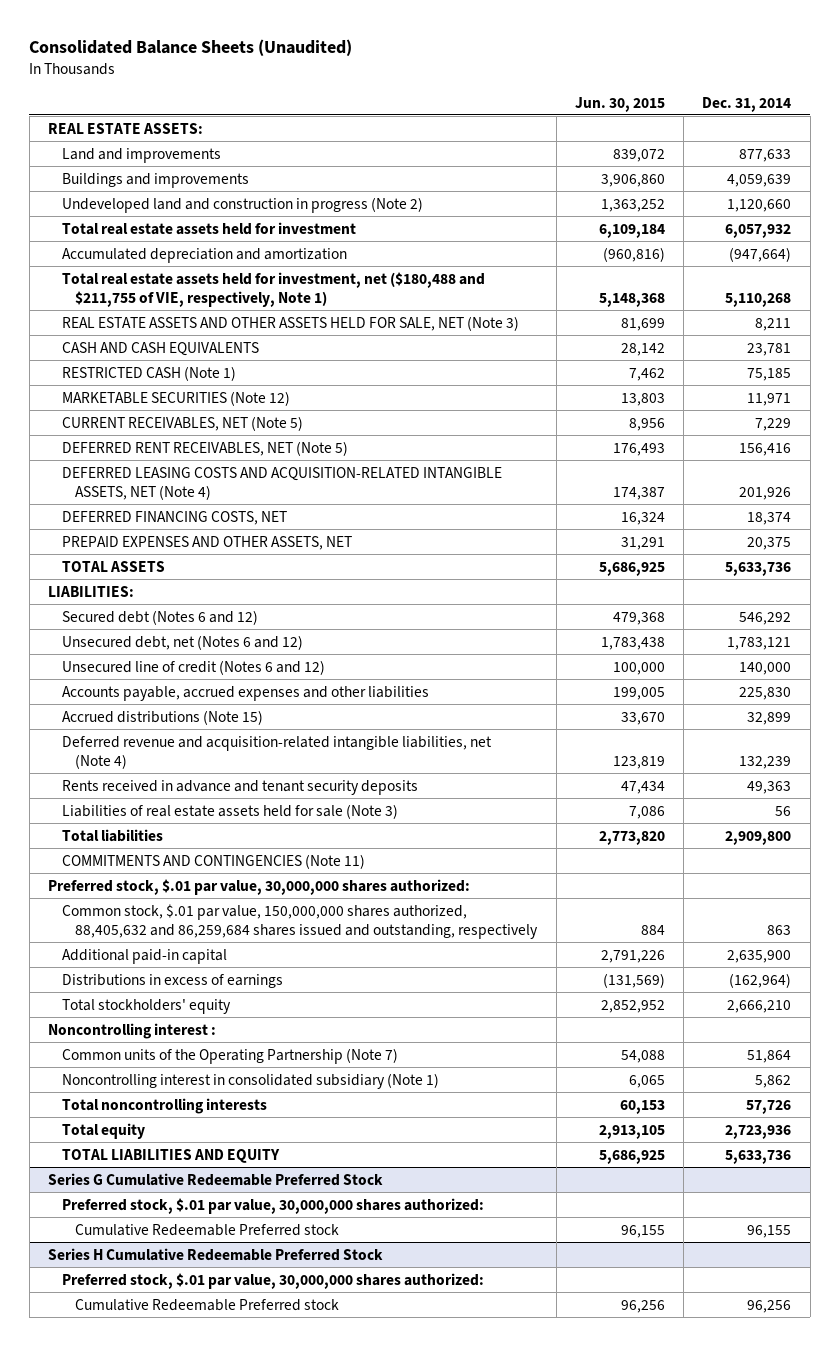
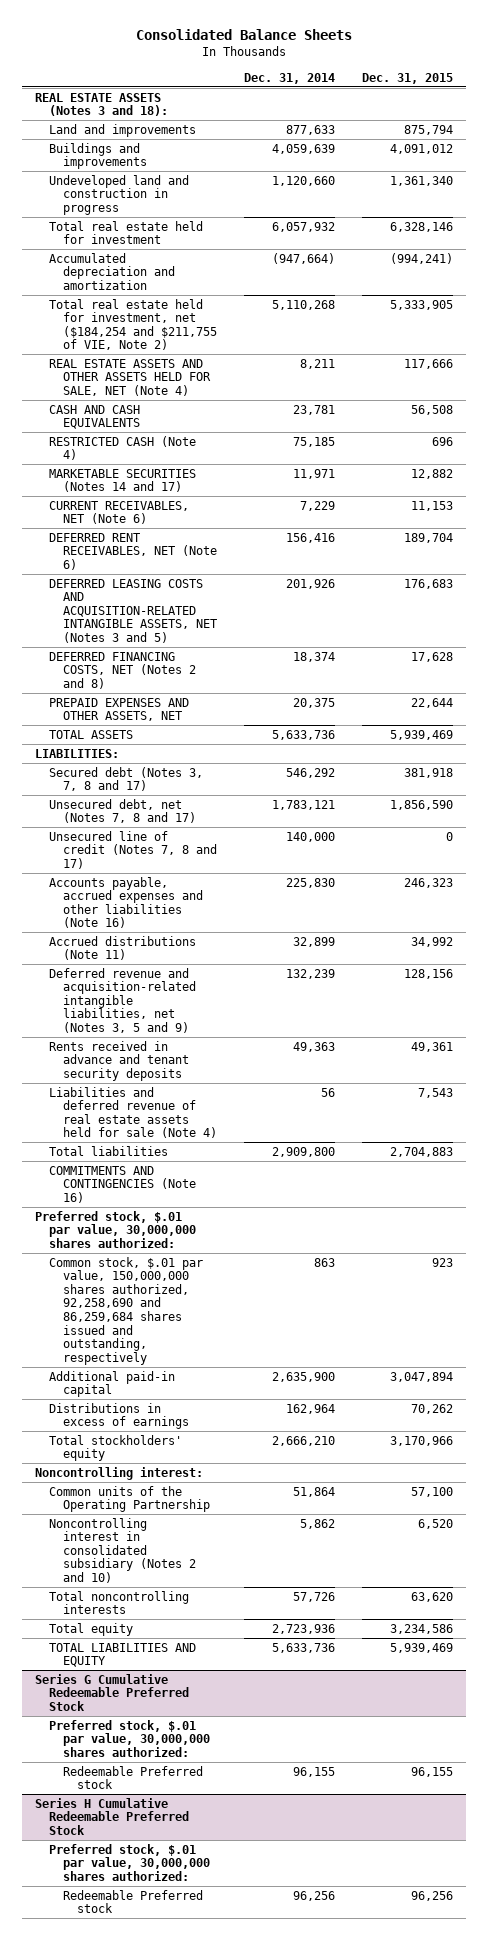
- Consolidated Balance Sheets (Unaudited)
+ Consolidated Balance Sheets
- | Jun. 30, 2015 | Dec. 31, 2014
+ | Dec. 31, 2014 | Dec. 31, 2015
- REAL ESTATE ASSETS:
+ REAL ESTATE ASSETS (Notes 3 and 18):
- Undeveloped land and construction in progress (Note 2) | 1,363,252 | 1,120,660
- Total real estate assets held for investment | 6,109,184 | 6,057,932
+ Undeveloped land and construction in progress | 1,120,660 | 1,361,340
+ Total real estate held for investment | 6,057,932 | 6,328,146
- Total real estate assets held for investment, net ($180,488 and $211,755 of VIE, respectively, Note 1) | 5,148,368 | 5,110,268
- REAL ESTATE ASSETS AND OTHER ASSETS HELD FOR SALE, NET (Note 3) | 81,699 | 8,211
+ Total real estate held for investment, net ($184,254 and $211,755 of VIE, Note 2) | 5,110,268 | 5,333,905
+ REAL ESTATE ASSETS AND OTHER ASSETS HELD FOR SALE, NET (Note 4) | 8,211 | 117,666
- RESTRICTED CASH (Note 1) | 7,462 | 75,185
- MARKETABLE SECURITIES (Note 12) | 13,803 | 11,971
- CURRENT RECEIVABLES, NET (Note 5) | 8,956 | 7,229
- DEFERRED RENT RECEIVABLES, NET (Note 5) | 176,493 | 156,416
- DEFERRED LEASING COSTS AND ACQUISITION-RELATED INTANGIBLE ASSETS, NET (Note 4) | 174,387 | 201,926
- DEFERRED FINANCING COSTS, NET | 16,324 | 18,374
+ RESTRICTED CASH (Note 4) | 75,185 | 696
+ MARKETABLE SECURITIES (Notes 14 and 17) | 11,971 | 12,882
+ CURRENT RECEIVABLES, NET (Note 6) | 7,229 | 11,153
+ DEFERRED RENT RECEIVABLES, NET (Note 6) | 156,416 | 189,704
+ DEFERRED LEASING COSTS AND ACQUISITION-RELATED INTANGIBLE ASSETS, NET (Notes 3 and 5) | 201,926 | 176,683
+ DEFERRED FINANCING COSTS, NET (Notes 2 and 8) | 18,374 | 17,628
- Secured debt (Notes 6 and 12) | 479,368 | 546,292
- Unsecured debt, net (Notes 6 and 12) | 1,783,438 | 1,783,121
- Unsecured line of credit (Notes 6 and 12) | 100,000 | 140,000
- Accounts payable, accrued expenses and other liabilities | 199,005 | 225,830
- Accrued distributions (Note 15) | 33,670 | 32,899
- Deferred revenue and acquisition-related intangible liabilities, net (Note 4) | 123,819 | 132,239
+ Secured debt (Notes 3, 7, 8 and 17) | 546,292 | 381,918
+ Unsecured debt, net (Notes 7, 8 and 17) | 1,783,121 | 1,856,590
+ Unsecured line of credit (Notes 7, 8 and 17) | 140,000 | 0
+ Accounts payable, accrued expenses and other liabilities (Note 16) | 225,830 | 246,323
+ Accrued distributions (Note 11) | 32,899 | 34,992
+ Deferred revenue and acquisition-related intangible liabilities, net (Notes 3, 5 and 9) | 132,239 | 128,156
- Liabilities of real estate assets held for sale (Note 3) | 7,086 | 56
+ Liabilities and deferred revenue of real estate assets held for sale (Note 4) | 56 | 7,543
- COMMITMENTS AND CONTINGENCIES (Note 11)
+ COMMITMENTS AND CONTINGENCIES (Note 16)
- Common stock, $.01 par value, 150,000,000 shares authorized, 88,405,632 and 86,259,684 shares issued and outstanding, respectively | 884 | 863
+ Common stock, $.01 par value, 150,000,000 shares authorized, 92,258,690 and 86,259,684 shares issued and outstanding, respectively | 863 | 923
- Distributions in excess of earnings | (131,569) | (162,964)
+ Distributions in excess of earnings | 162,964 | 70,262
- Noncontrolling interest :
- Common units of the Operating Partnership (Note 7) | 54,088 | 51,864
- Noncontrolling interest in consolidated subsidiary (Note 1) | 6,065 | 5,862
+ Noncontrolling interest:
+ Common units of the Operating Partnership | 51,864 | 57,100
+ Noncontrolling interest in consolidated subsidiary (Notes 2 and 10) | 5,862 | 6,520
@ Series G Cumulative Redeemable Preferred Stock
- Cumulative Redeemable Preferred stock | 96,155 | 96,155
+ Redeemable Preferred stock | 96,155 | 96,155
@ Series H Cumulative Redeemable Preferred Stock
- Cumulative Redeemable Preferred stock | 96,256 | 96,256
+ Redeemable Preferred stock | 96,256 | 96,256

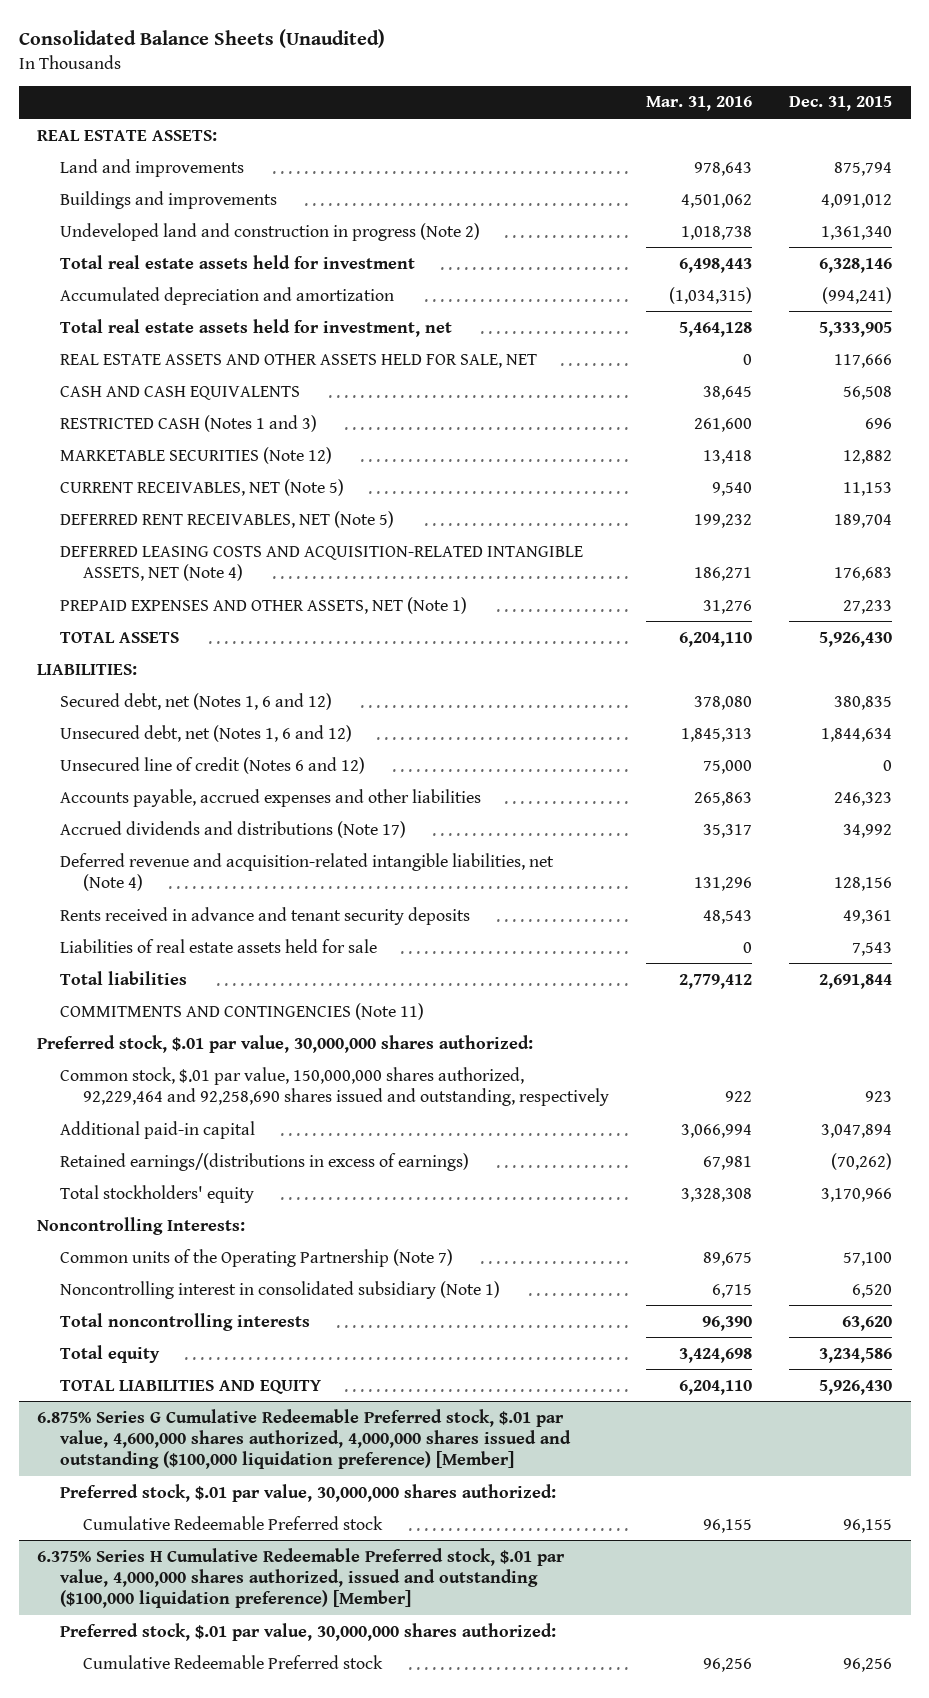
- Consolidated Balance Sheets
+ Consolidated Balance Sheets (Unaudited)
- | Dec. 31, 2014 | Dec. 31, 2015
+ | Mar. 31, 2016 | Dec. 31, 2015
- REAL ESTATE ASSETS (Notes 3 and 18):
+ REAL ESTATE ASSETS:
- Undeveloped land and construction in progress | 1,120,660 | 1,361,340
- Total real estate held for investment | 6,057,932 | 6,328,146
+ Undeveloped land and construction in progress (Note 2) | 1,018,738 | 1,361,340
+ Total real estate assets held for investment | 6,498,443 | 6,328,146
- Total real estate held for investment, net ($184,254 and $211,755 of VIE, Note 2) | 5,110,268 | 5,333,905
- REAL ESTATE ASSETS AND OTHER ASSETS HELD FOR SALE, NET (Note 4) | 8,211 | 117,666
+ Total real estate assets held for investment, net | 5,464,128 | 5,333,905
+ REAL ESTATE ASSETS AND OTHER ASSETS HELD FOR SALE, NET | 0 | 117,666
- RESTRICTED CASH (Note 4) | 75,185 | 696
- MARKETABLE SECURITIES (Notes 14 and 17) | 11,971 | 12,882
- CURRENT RECEIVABLES, NET (Note 6) | 7,229 | 11,153
- DEFERRED RENT RECEIVABLES, NET (Note 6) | 156,416 | 189,704
- DEFERRED LEASING COSTS AND ACQUISITION-RELATED INTANGIBLE ASSETS, NET (Notes 3 and 5) | 201,926 | 176,683
- DEFERRED FINANCING COSTS, NET (Notes 2 and 8) | 18,374 | 17,628
- PREPAID EXPENSES AND OTHER ASSETS, NET | 20,375 | 22,644
- TOTAL ASSETS | 5,633,736 | 5,939,469
+ RESTRICTED CASH (Notes 1 and 3) | 261,600 | 696
+ MARKETABLE SECURITIES (Note 12) | 13,418 | 12,882
+ CURRENT RECEIVABLES, NET (Note 5) | 9,540 | 11,153
+ DEFERRED RENT RECEIVABLES, NET (Note 5) | 199,232 | 189,704
+ DEFERRED LEASING COSTS AND ACQUISITION-RELATED INTANGIBLE ASSETS, NET (Note 4) | 186,271 | 176,683
+ PREPAID EXPENSES AND OTHER ASSETS, NET (Note 1) | 31,276 | 27,233
+ TOTAL ASSETS | 6,204,110 | 5,926,430
- Secured debt (Notes 3, 7, 8 and 17) | 546,292 | 381,918
- Unsecured debt, net (Notes 7, 8 and 17) | 1,783,121 | 1,856,590
- Unsecured line of credit (Notes 7, 8 and 17) | 140,000 | 0
- Accounts payable, accrued expenses and other liabilities (Note 16) | 225,830 | 246,323
- Accrued distributions (Note 11) | 32,899 | 34,992
- Deferred revenue and acquisition-related intangible liabilities, net (Notes 3, 5 and 9) | 132,239 | 128,156
+ Secured debt, net (Notes 1, 6 and 12) | 378,080 | 380,835
+ Unsecured debt, net (Notes 1, 6 and 12) | 1,845,313 | 1,844,634
+ Unsecured line of credit (Notes 6 and 12) | 75,000 | 0
+ Accounts payable, accrued expenses and other liabilities | 265,863 | 246,323
+ Accrued dividends and distributions (Note 17) | 35,317 | 34,992
+ Deferred revenue and acquisition-related intangible liabilities, net (Note 4) | 131,296 | 128,156
- Liabilities and deferred revenue of real estate assets held for sale (Note 4) | 56 | 7,543
- Total liabilities | 2,909,800 | 2,704,883
- COMMITMENTS AND CONTINGENCIES (Note 16)
+ Liabilities of real estate assets held for sale | 0 | 7,543
+ Total liabilities | 2,779,412 | 2,691,844
+ COMMITMENTS AND CONTINGENCIES (Note 11)
- Common stock, $.01 par value, 150,000,000 shares authorized, 92,258,690 and 86,259,684 shares issued and outstanding, respectively | 863 | 923
+ Common stock, $.01 par value, 150,000,000 shares authorized, 92,229,464 and 92,258,690 shares issued and outstanding, respectively | 922 | 923
- Distributions in excess of earnings | 162,964 | 70,262
+ Retained earnings/(distributions in excess of earnings) | 67,981 | (70,262)
- Noncontrolling interest:
- Common units of the Operating Partnership | 51,864 | 57,100
- Noncontrolling interest in consolidated subsidiary (Notes 2 and 10) | 5,862 | 6,520
+ Noncontrolling Interests:
+ Common units of the Operating Partnership (Note 7) | 89,675 | 57,100
+ Noncontrolling interest in consolidated subsidiary (Note 1) | 6,715 | 6,520
- TOTAL LIABILITIES AND EQUITY | 5,633,736 | 5,939,469
- Series G Cumulative Redeemable Preferred Stock
+ TOTAL LIABILITIES AND EQUITY | 6,204,110 | 5,926,430
+ 6.875% Series G Cumulative Redeemable Preferred stock, $.01 par value, 4,600,000 shares authorized, 4,000,000 shares issued and outstanding ($100,000 liquidation preference) [Member]
- Redeemable Preferred stock | 96,155 | 96,155
- Series H Cumulative Redeemable Preferred Stock
+ Cumulative Redeemable Preferred stock | 96,155 | 96,155
+ 6.375% Series H Cumulative Redeemable Preferred stock, $.01 par value, 4,000,000 shares authorized, issued and outstanding ($100,000 liquidation preference) [Member]
- Redeemable Preferred stock | 96,256 | 96,256
+ Cumulative Redeemable Preferred stock | 96,256 | 96,256

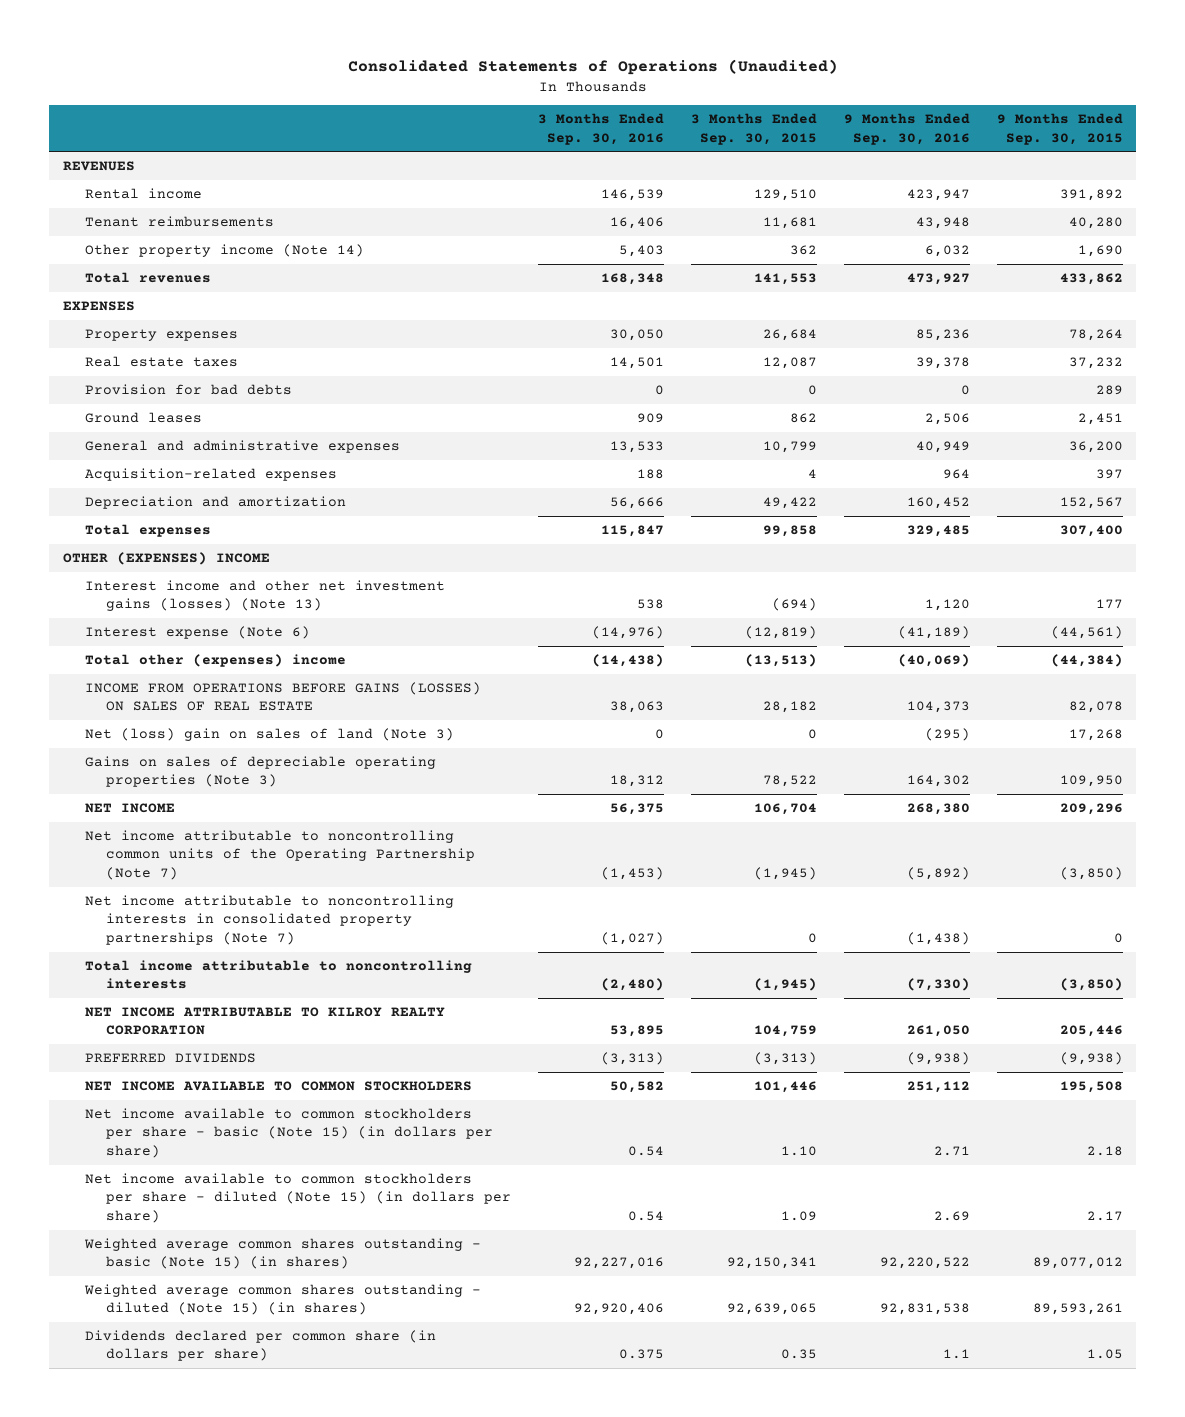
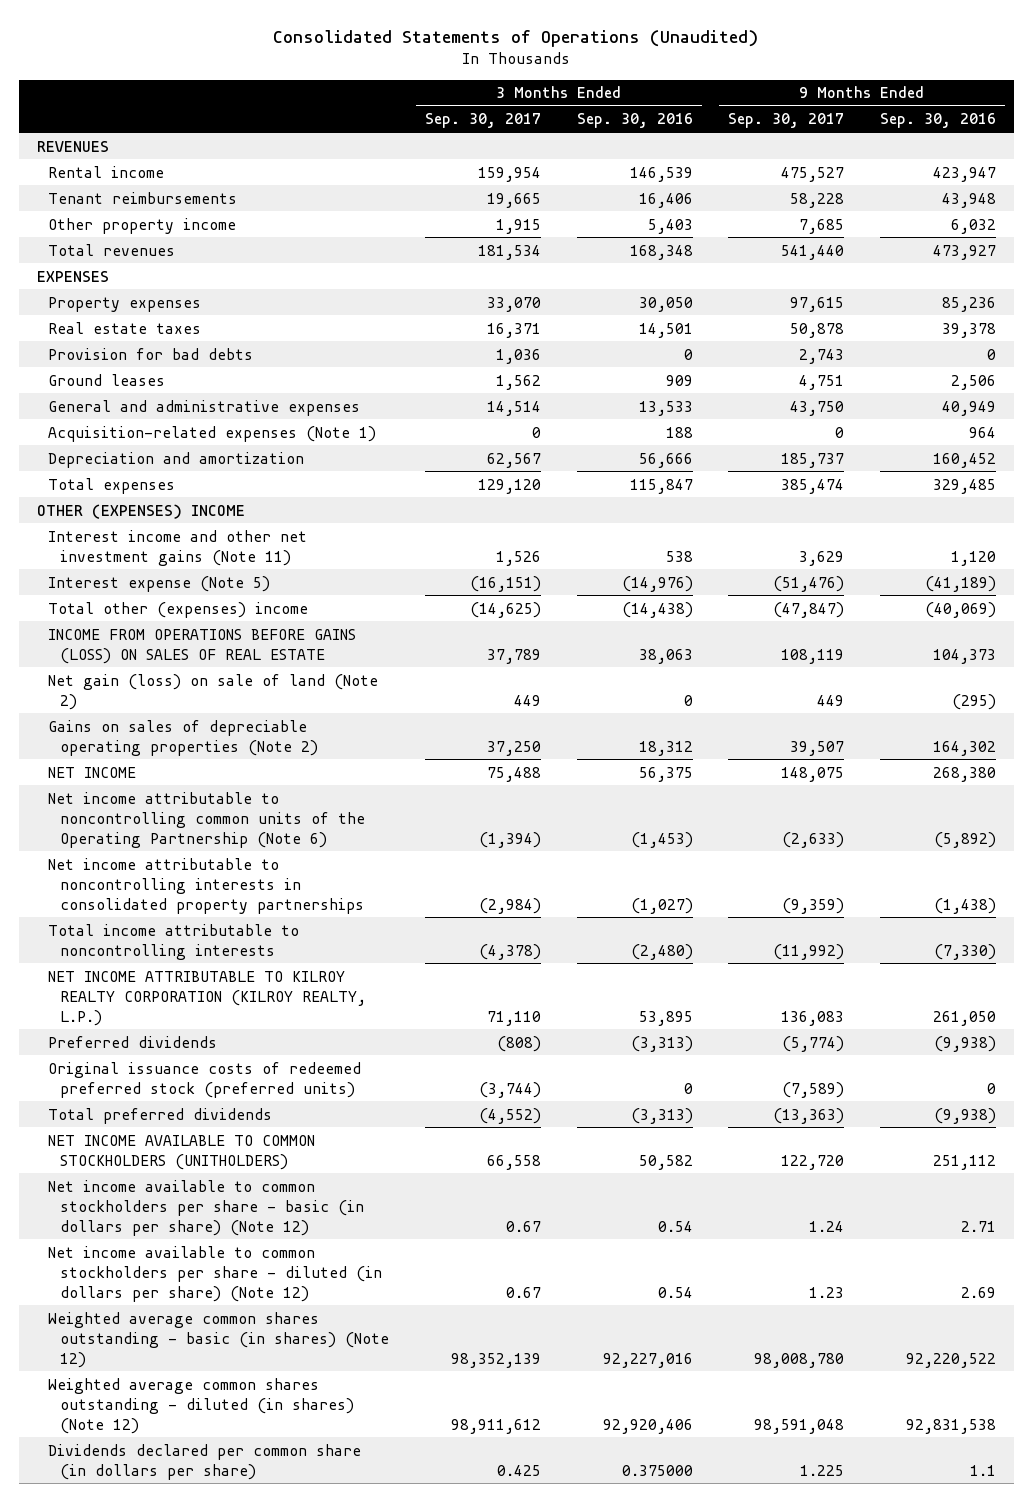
- | 3 Months Ended Sep. 30, 2016 | 3 Months Ended Sep. 30, 2015 | 9 Months Ended Sep. 30, 2016 | 9 Months Ended Sep. 30, 2015
+ | 3 Months Ended Sep. 30, 2017 | 3 Months Ended Sep. 30, 2016 | 9 Months Ended Sep. 30, 2017 | 9 Months Ended Sep. 30, 2016
- Other property income (Note 14) | 5,403 | 362 | 6,032 | 1,690
+ Other property income | 1,915 | 5,403 | 7,685 | 6,032
- Acquisition-related expenses | 188 | 4 | 964 | 397
+ Acquisition-related expenses (Note 1) | 0 | 188 | 0 | 964
- Interest income and other net investment gains (losses) (Note 13) | 538 | (694) | 1,120 | 177
- Interest expense (Note 6) | (14,976) | (12,819) | (41,189) | (44,561)
+ Interest income and other net investment gains (Note 11) | 1,526 | 538 | 3,629 | 1,120
+ Interest expense (Note 5) | (16,151) | (14,976) | (51,476) | (41,189)
- INCOME FROM OPERATIONS BEFORE GAINS (LOSSES) ON SALES OF REAL ESTATE | 38,063 | 28,182 | 104,373 | 82,078
- Net (loss) gain on sales of land (Note 3) | 0 | 0 | (295) | 17,268
- Gains on sales of depreciable operating properties (Note 3) | 18,312 | 78,522 | 164,302 | 109,950
+ INCOME FROM OPERATIONS BEFORE GAINS (LOSS) ON SALES OF REAL ESTATE | 37,789 | 38,063 | 108,119 | 104,373
+ Net gain (loss) on sale of land (Note 2) | 449 | 0 | 449 | (295)
+ Gains on sales of depreciable operating properties (Note 2) | 37,250 | 18,312 | 39,507 | 164,302
- Net income attributable to noncontrolling common units of the Operating Partnership (Note 7) | (1,453) | (1,945) | (5,892) | (3,850)
- Net income attributable to noncontrolling interests in consolidated property partnerships (Note 7) | (1,027) | 0 | (1,438) | 0
+ Net income attributable to noncontrolling common units of the Operating Partnership (Note 6) | (1,394) | (1,453) | (2,633) | (5,892)
+ Net income attributable to noncontrolling interests in consolidated property partnerships | (2,984) | (1,027) | (9,359) | (1,438)
- NET INCOME ATTRIBUTABLE TO KILROY REALTY CORPORATION | 53,895 | 104,759 | 261,050 | 205,446
- PREFERRED DIVIDENDS | (3,313) | (3,313) | (9,938) | (9,938)
- NET INCOME AVAILABLE TO COMMON STOCKHOLDERS | 50,582 | 101,446 | 251,112 | 195,508
- Net income available to common stockholders per share - basic (Note 15) (in dollars per share) | 0.54 | 1.10 | 2.71 | 2.18
- Net income available to common stockholders per share - diluted (Note 15) (in dollars per share) | 0.54 | 1.09 | 2.69 | 2.17
- Weighted average common shares outstanding - basic (Note 15) (in shares) | 92,227,016 | 92,150,341 | 92,220,522 | 89,077,012
- Weighted average common shares outstanding - diluted (Note 15) (in shares) | 92,920,406 | 92,639,065 | 92,831,538 | 89,593,261
- Dividends declared per common share (in dollars per share) | 0.375 | 0.35 | 1.1 | 1.05
+ NET INCOME ATTRIBUTABLE TO KILROY REALTY CORPORATION (KILROY REALTY, L.P.) | 71,110 | 53,895 | 136,083 | 261,050
+ Preferred dividends | (808) | (3,313) | (5,774) | (9,938)
+ Original issuance costs of redeemed preferred stock (preferred units) | (3,744) | 0 | (7,589) | 0
+ Total preferred dividends | (4,552) | (3,313) | (13,363) | (9,938)
+ NET INCOME AVAILABLE TO COMMON STOCKHOLDERS (UNITHOLDERS) | 66,558 | 50,582 | 122,720 | 251,112
+ Net income available to common stockholders per share - basic (in dollars per share) (Note 12) | 0.67 | 0.54 | 1.24 | 2.71
+ Net income available to common stockholders per share - diluted (in dollars per share) (Note 12) | 0.67 | 0.54 | 1.23 | 2.69
+ Weighted average common shares outstanding - basic (in shares) (Note 12) | 98,352,139 | 92,227,016 | 98,008,780 | 92,220,522
+ Weighted average common shares outstanding - diluted (in shares) (Note 12) | 98,911,612 | 92,920,406 | 98,591,048 | 92,831,538
+ Dividends declared per common share (in dollars per share) | 0.425 | 0.375000 | 1.225 | 1.1

